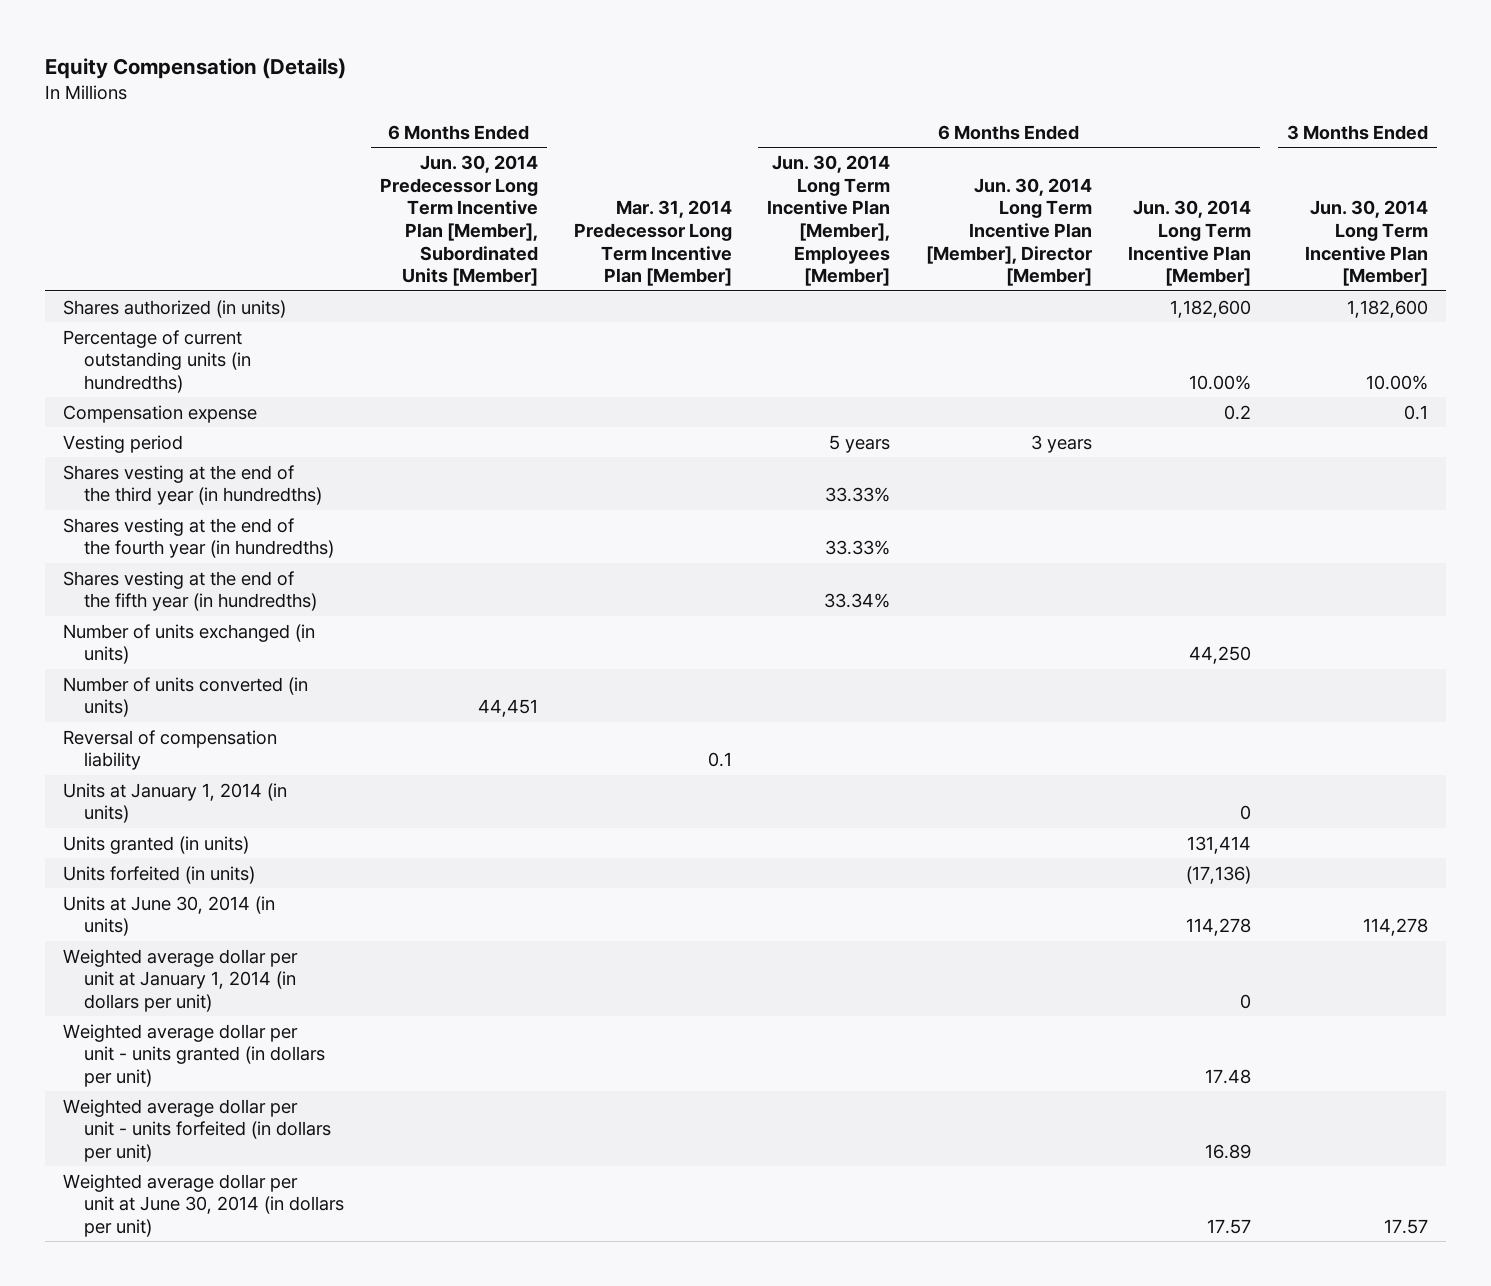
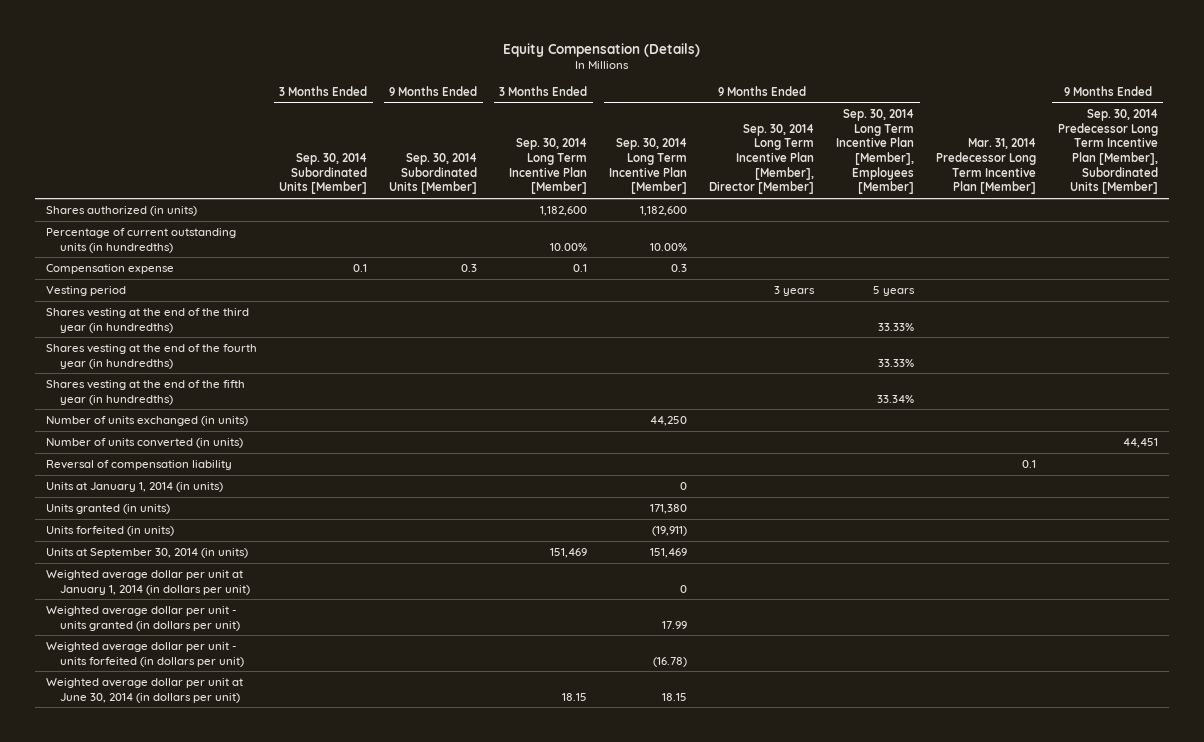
- | 6 Months Ended Jun. 30, 2014 Predecessor Long Term Incentive Plan [Member], Subordinated Units [Member] | Mar. 31, 2014 Predecessor Long Term Incentive Plan [Member] | 6 Months Ended Jun. 30, 2014 Long Term Incentive Plan [Member], Employees [Member] | 6 Months Ended Jun. 30, 2014 Long Term Incentive Plan [Member], Director [Member] | 6 Months Ended Jun. 30, 2014 Long Term Incentive Plan [Member] | 3 Months Ended Jun. 30, 2014 Long Term Incentive Plan [Member]
+ | 3 Months Ended Sep. 30, 2014 Subordinated Units [Member] | 9 Months Ended Sep. 30, 2014 Subordinated Units [Member] | 3 Months Ended Sep. 30, 2014 Long Term Incentive Plan [Member] | 9 Months Ended Sep. 30, 2014 Long Term Incentive Plan [Member] | 9 Months Ended Sep. 30, 2014 Long Term Incentive Plan [Member], Director [Member] | 9 Months Ended Sep. 30, 2014 Long Term Incentive Plan [Member], Employees [Member] | Mar. 31, 2014 Predecessor Long Term Incentive Plan [Member] | 9 Months Ended Sep. 30, 2014 Predecessor Long Term Incentive Plan [Member], Subordinated Units [Member]
- Units at June 30, 2014 (in units) | | | | | 114,278 | 114,278
+ Units at September 30, 2014 (in units) | | | 151,469 | 151,469 | | | |

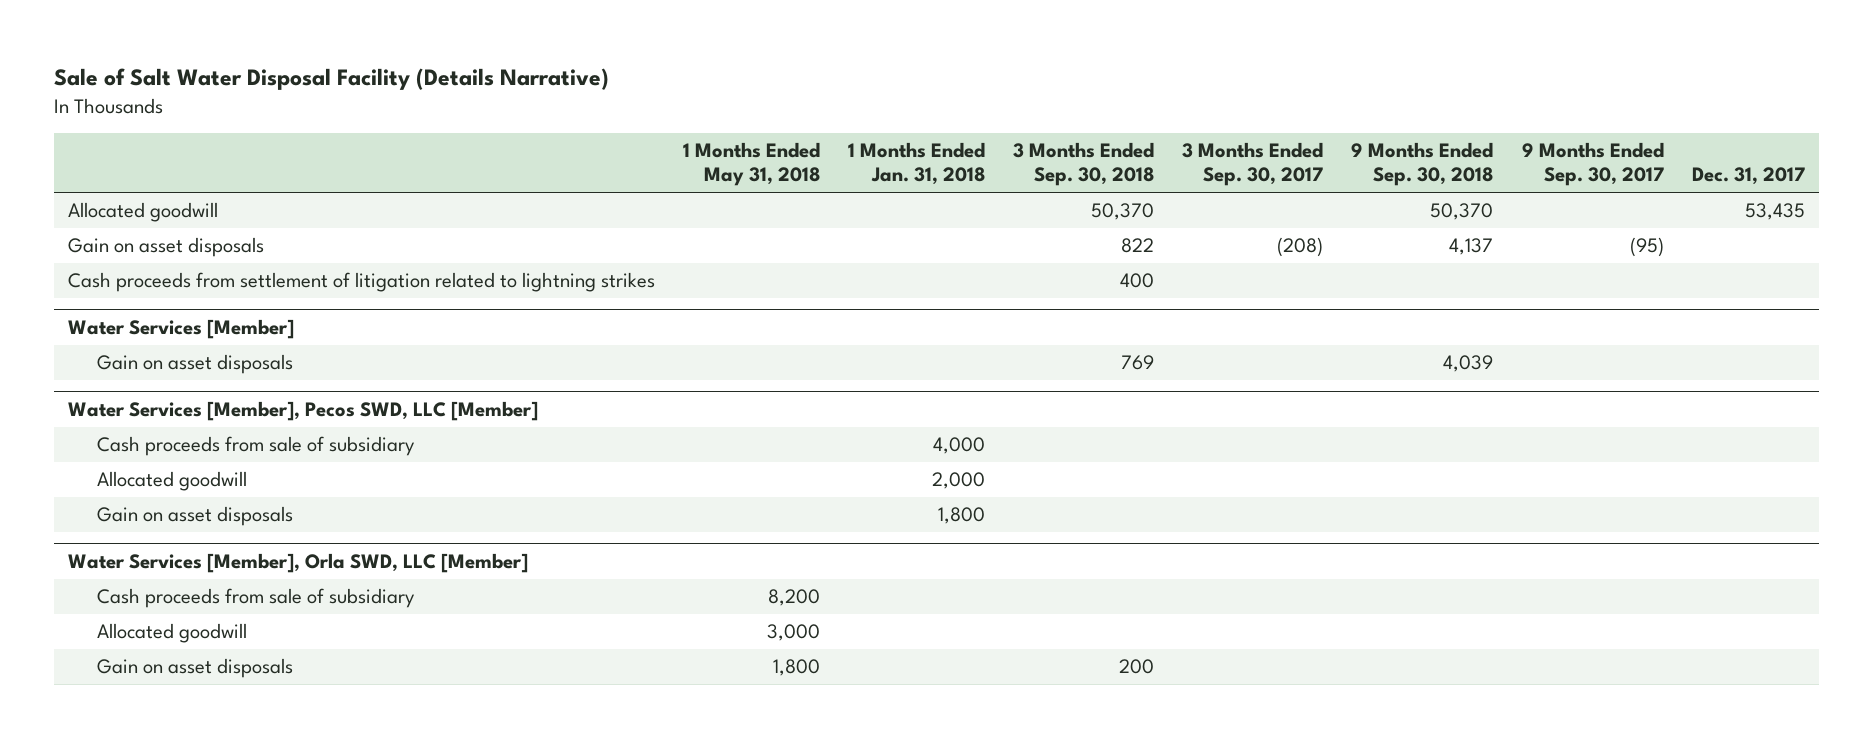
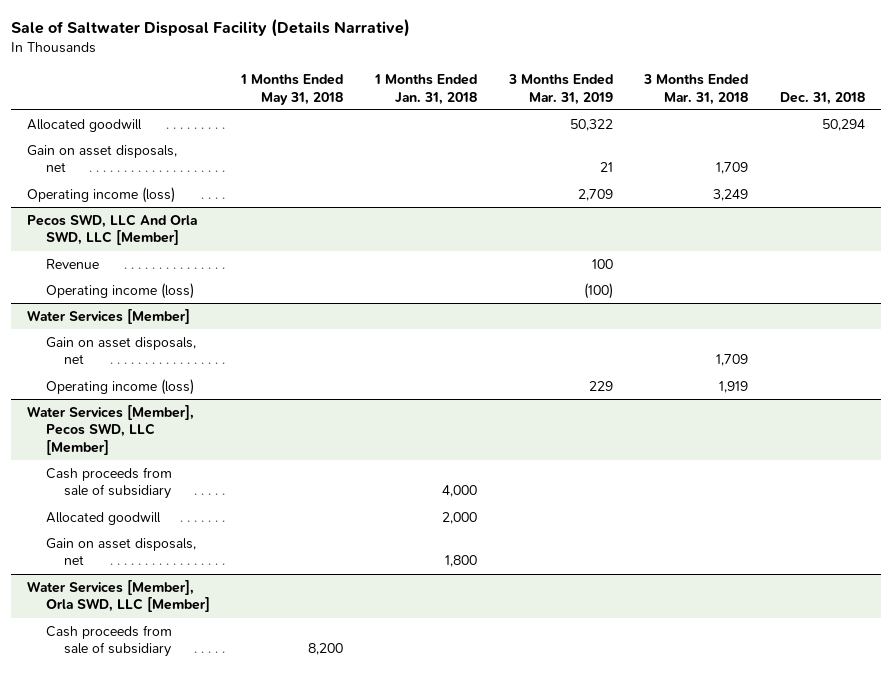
- Sale of Salt Water Disposal Facility (Details Narrative)
+ Sale of Saltwater Disposal Facility (Details Narrative)
- | 1 Months Ended May 31, 2018 | 1 Months Ended Jan. 31, 2018 | 3 Months Ended Sep. 30, 2018 | 3 Months Ended Sep. 30, 2017 | 9 Months Ended Sep. 30, 2018 | 9 Months Ended Sep. 30, 2017 | Dec. 31, 2017
+ | 1 Months Ended May 31, 2018 | 1 Months Ended Jan. 31, 2018 | 3 Months Ended Mar. 31, 2019 | 3 Months Ended Mar. 31, 2018 | Dec. 31, 2018
- Gain on asset disposals | | | 822 | (208) | 4,137 | (95) |
- Cash proceeds from settlement of litigation related to lightning strikes | | | 400 | | | |
+ Gain on asset disposals, net | | | 21 | 1,709 |
+ Operating income (loss) | | | 2,709 | 3,249 |
+ Pecos SWD, LLC And Orla SWD, LLC [Member]
+ Revenue | | | 100 | |
+ Operating income (loss) | | | (100) | |
@ Water Services [Member]
- Gain on asset disposals | | | 769 | | 4,039 | |
+ Gain on asset disposals, net | | | | 1,709 |
+ Operating income (loss) | | | 229 | 1,919 |
@ Water Services [Member], Pecos SWD, LLC [Member]
- Gain on asset disposals | | 1,800 | | | | |
+ Gain on asset disposals, net | | 1,800 | | |
@ Water Services [Member], Orla SWD, LLC [Member]
- Allocated goodwill | 3,000 | | | | | |
- Gain on asset disposals | 1,800 | | 200 | | | |

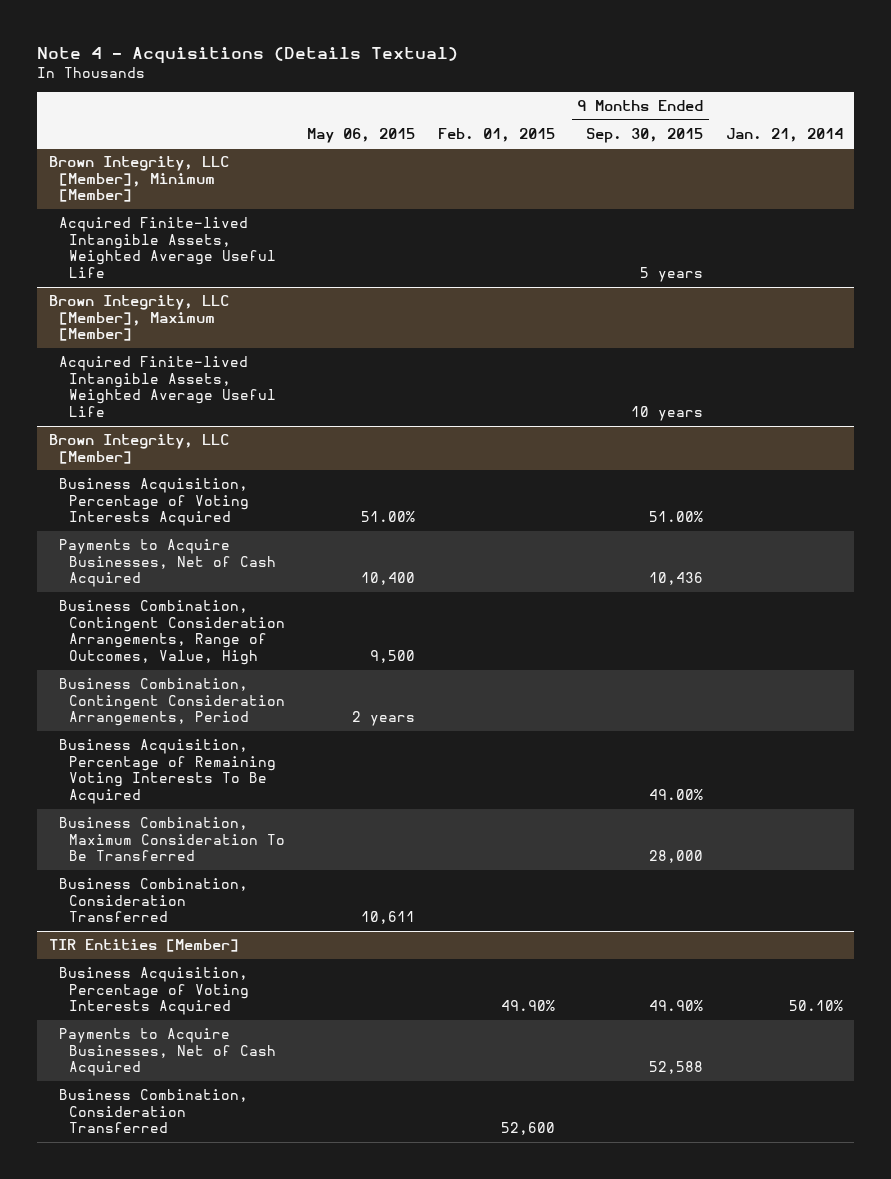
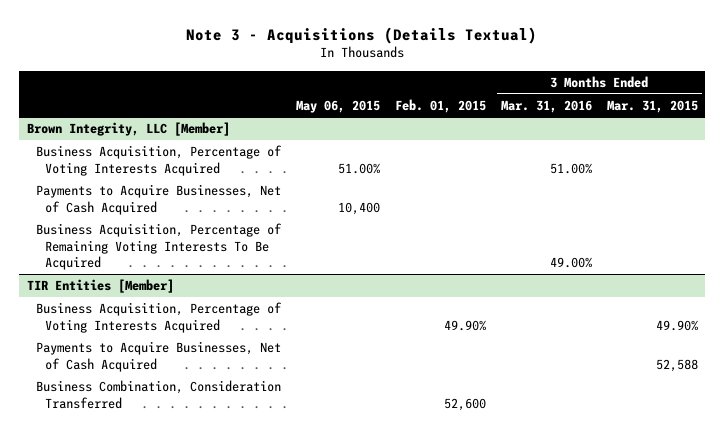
- Note 4 - Acquisitions (Details Textual)
+ Note 3 - Acquisitions (Details Textual)
- | May 06, 2015 | Feb. 01, 2015 | 9 Months Ended Sep. 30, 2015 | Jan. 21, 2014
+ | May 06, 2015 | Feb. 01, 2015 | 3 Months Ended Mar. 31, 2016 | 3 Months Ended Mar. 31, 2015
- Brown Integrity, LLC [Member], Minimum [Member]
- Acquired Finite-lived Intangible Assets, Weighted Average Useful Life | | | 5 years |
- Brown Integrity, LLC [Member], Maximum [Member]
- Acquired Finite-lived Intangible Assets, Weighted Average Useful Life | | | 10 years |
@ Brown Integrity, LLC [Member]
- Business Combination, Contingent Consideration Arrangements, Range of Outcomes, Value, High | 9,500 | | |
- Business Combination, Contingent Consideration Arrangements, Period | 2 years | | |
- Business Combination, Maximum Consideration To Be Transferred | | | 28,000 |
- Business Combination, Consideration Transferred | 10,611 | | |

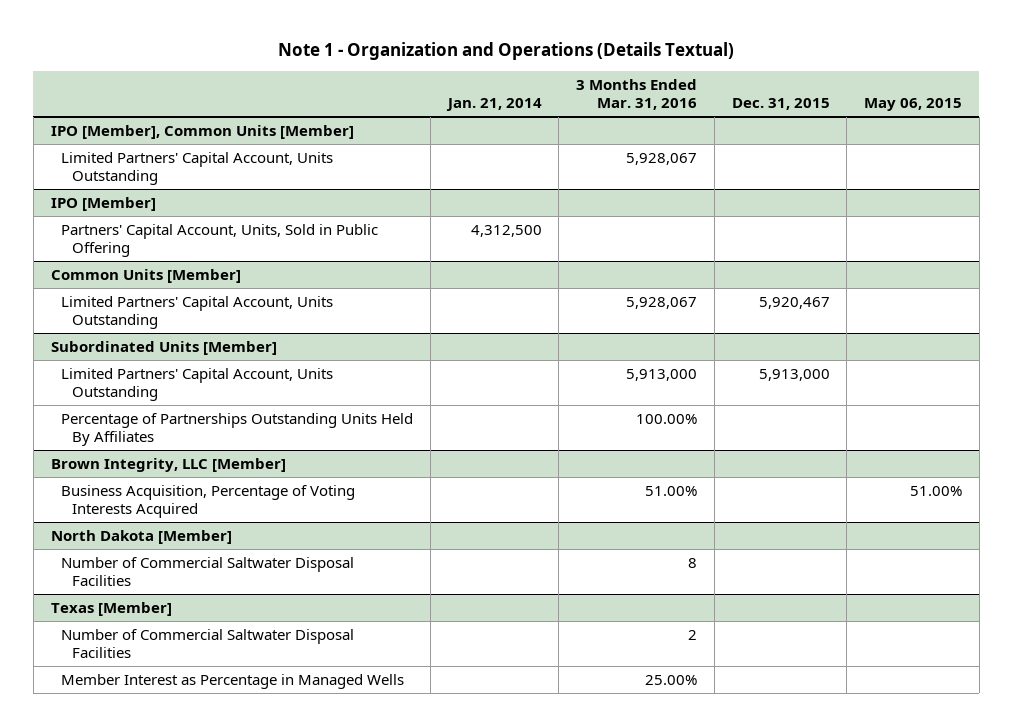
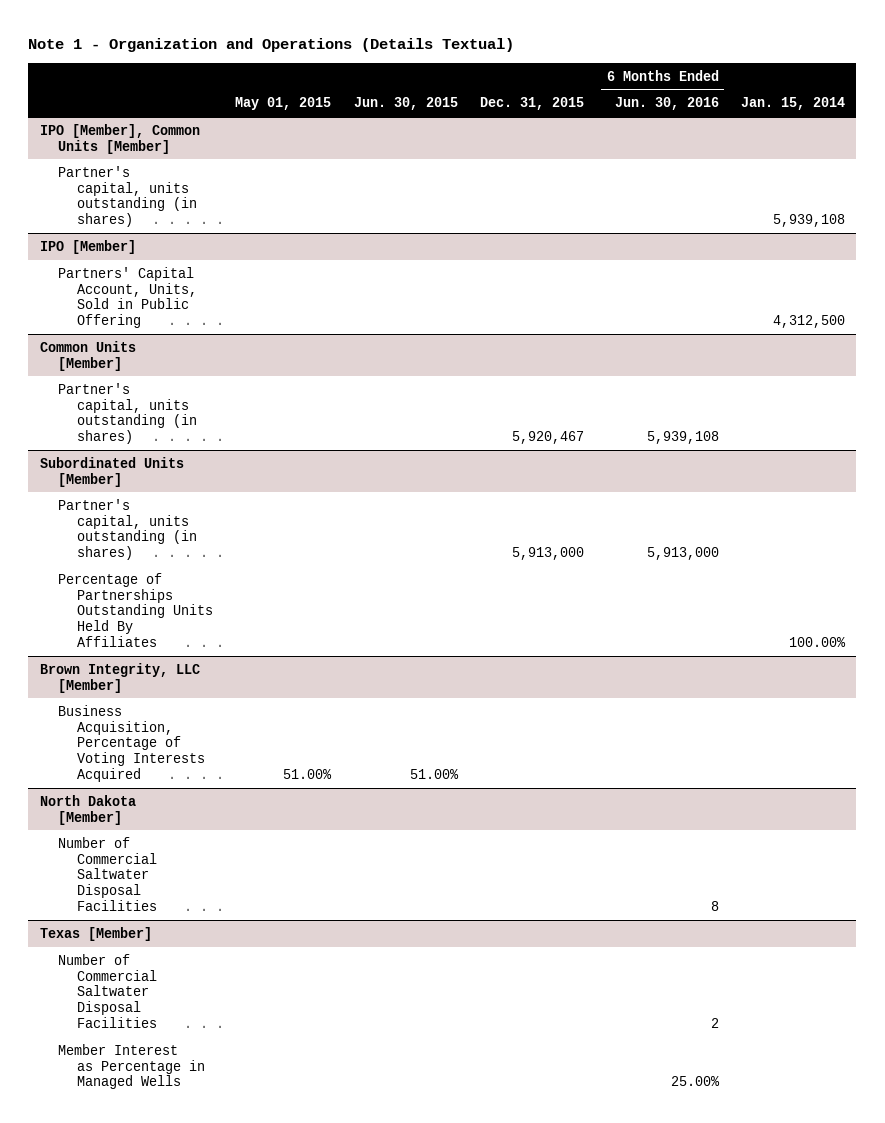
- | Jan. 21, 2014 | 3 Months Ended Mar. 31, 2016 | Dec. 31, 2015 | May 06, 2015
+ | May 01, 2015 | Jun. 30, 2015 | Dec. 31, 2015 | 6 Months Ended Jun. 30, 2016 | Jan. 15, 2014
@ IPO [Member], Common Units [Member]
- Limited Partners' Capital Account, Units Outstanding | | 5,928,067 | |
+ Partner's capital, units outstanding (in shares) | | | | | 5,939,108
@ Common Units [Member]
- Limited Partners' Capital Account, Units Outstanding | | 5,928,067 | 5,920,467 |
+ Partner's capital, units outstanding (in shares) | | | 5,920,467 | 5,939,108 |
@ Subordinated Units [Member]
- Limited Partners' Capital Account, Units Outstanding | | 5,913,000 | 5,913,000 |
+ Partner's capital, units outstanding (in shares) | | | 5,913,000 | 5,913,000 |

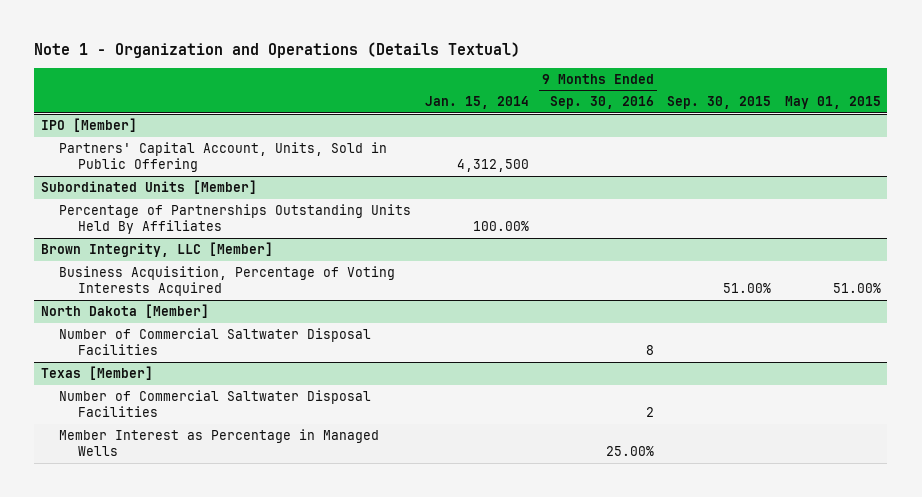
- | May 01, 2015 | Jun. 30, 2015 | Dec. 31, 2015 | 6 Months Ended Jun. 30, 2016 | Jan. 15, 2014
+ | Jan. 15, 2014 | 9 Months Ended Sep. 30, 2016 | Sep. 30, 2015 | May 01, 2015
- IPO [Member], Common Units [Member]
- Partner's capital, units outstanding (in shares) | | | | | 5,939,108
- Common Units [Member]
- Partner's capital, units outstanding (in shares) | | | 5,920,467 | 5,939,108 |
@ Subordinated Units [Member]
- Partner's capital, units outstanding (in shares) | | | 5,913,000 | 5,913,000 |

